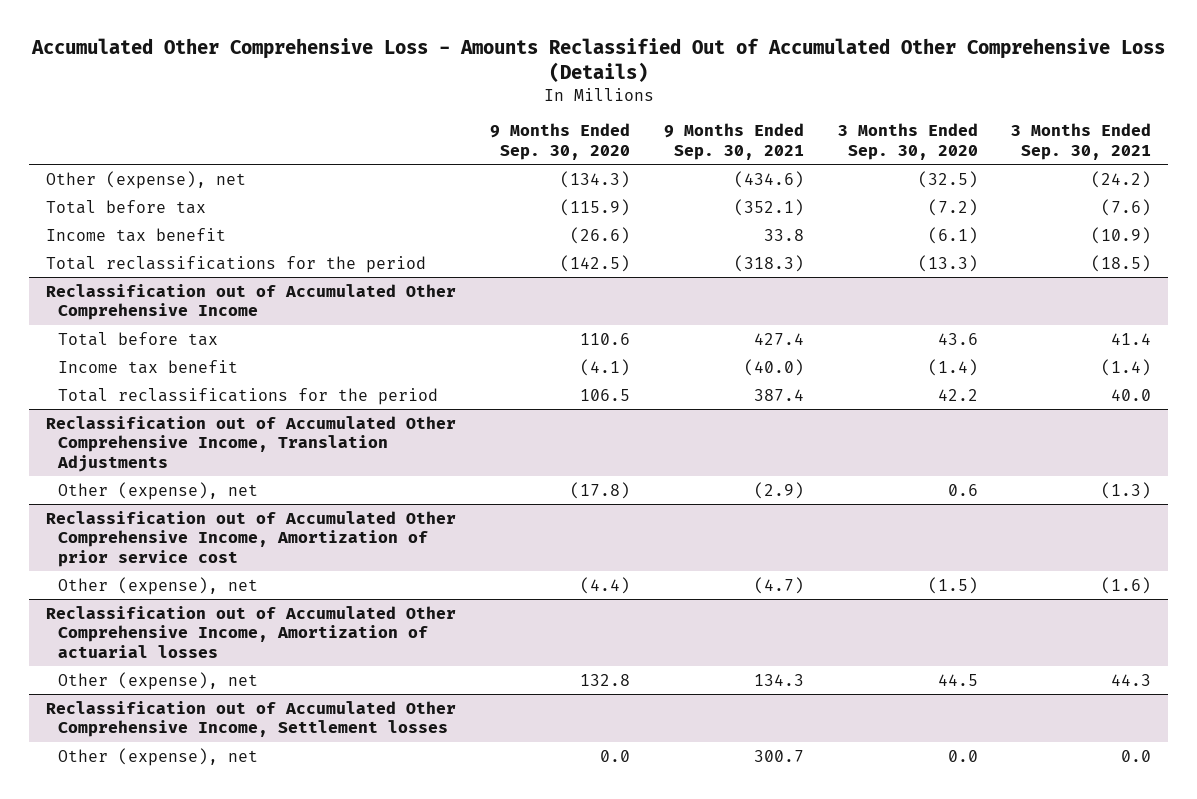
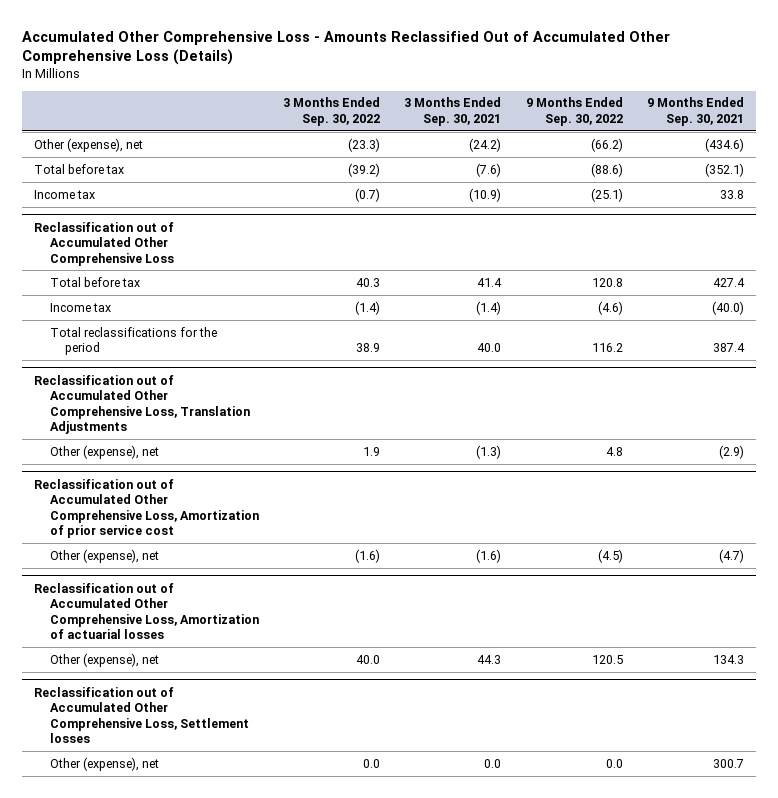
- | 9 Months Ended Sep. 30, 2020 | 9 Months Ended Sep. 30, 2021 | 3 Months Ended Sep. 30, 2020 | 3 Months Ended Sep. 30, 2021
+ | 3 Months Ended Sep. 30, 2022 | 3 Months Ended Sep. 30, 2021 | 9 Months Ended Sep. 30, 2022 | 9 Months Ended Sep. 30, 2021
- Income tax benefit | (26.6) | 33.8 | (6.1) | (10.9)
- Total reclassifications for the period | (142.5) | (318.3) | (13.3) | (18.5)
- Reclassification out of Accumulated Other Comprehensive Income
+ Income tax | (0.7) | (10.9) | (25.1) | 33.8
+ Reclassification out of Accumulated Other Comprehensive Loss
- Income tax benefit | (4.1) | (40.0) | (1.4) | (1.4)
+ Income tax | (1.4) | (1.4) | (4.6) | (40.0)
- Reclassification out of Accumulated Other Comprehensive Income, Translation Adjustments
+ Reclassification out of Accumulated Other Comprehensive Loss, Translation Adjustments
- Reclassification out of Accumulated Other Comprehensive Income, Amortization of prior service cost
+ Reclassification out of Accumulated Other Comprehensive Loss, Amortization of prior service cost
- Reclassification out of Accumulated Other Comprehensive Income, Amortization of actuarial losses
+ Reclassification out of Accumulated Other Comprehensive Loss, Amortization of actuarial losses
- Reclassification out of Accumulated Other Comprehensive Income, Settlement losses
+ Reclassification out of Accumulated Other Comprehensive Loss, Settlement losses

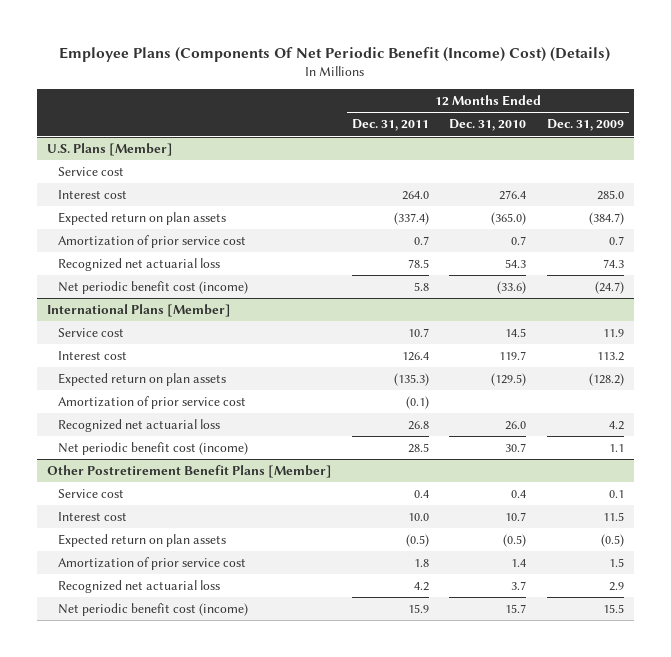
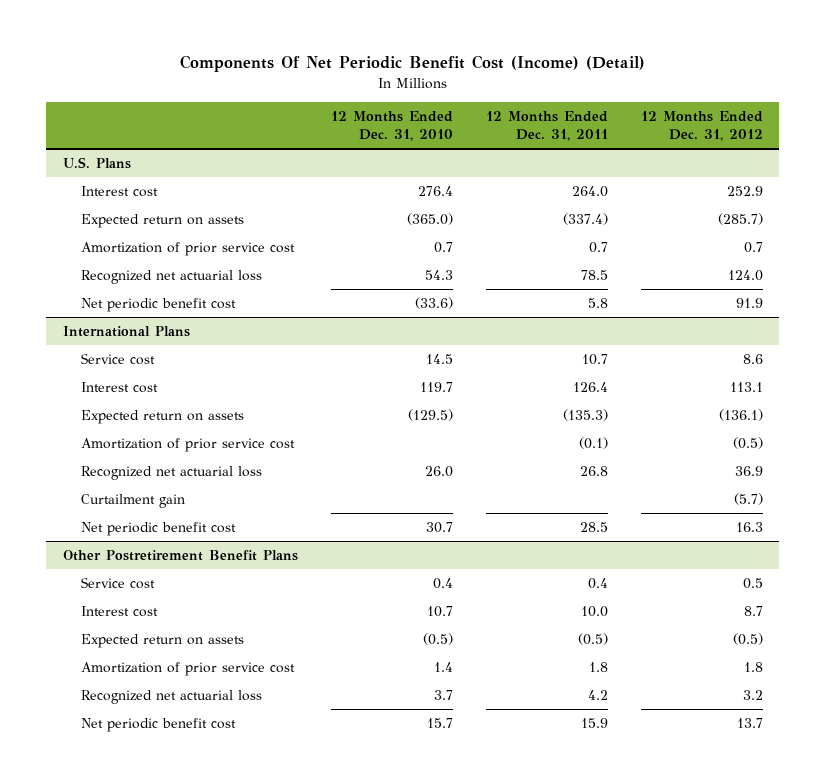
- Employee Plans (Components Of Net Periodic Benefit (Income) Cost) (Details)
+ Components Of Net Periodic Benefit Cost (Income) (Detail)
- | 12 Months Ended Dec. 31, 2011 | 12 Months Ended Dec. 31, 2010 | 12 Months Ended Dec. 31, 2009
+ | 12 Months Ended Dec. 31, 2010 | 12 Months Ended Dec. 31, 2011 | 12 Months Ended Dec. 31, 2012
- U.S. Plans [Member]
- Service cost
+ U.S. Plans
- Expected return on plan assets | (337.4) | (365.0) | (384.7)
+ Expected return on assets | (365.0) | (337.4) | (285.7)
- Net periodic benefit cost (income) | 5.8 | (33.6) | (24.7)
- International Plans [Member]
+ Net periodic benefit cost | (33.6) | 5.8 | 91.9
+ International Plans
- Expected return on plan assets | (135.3) | (129.5) | (128.2)
+ Expected return on assets | (129.5) | (135.3) | (136.1)
- Net periodic benefit cost (income) | 28.5 | 30.7 | 1.1
- Other Postretirement Benefit Plans [Member]
+ Curtailment gain | | | (5.7)
+ Net periodic benefit cost | 30.7 | 28.5 | 16.3
+ Other Postretirement Benefit Plans
- Expected return on plan assets | (0.5) | (0.5) | (0.5)
+ Expected return on assets | (0.5) | (0.5) | (0.5)
- Net periodic benefit cost (income) | 15.9 | 15.7 | 15.5
+ Net periodic benefit cost | 15.7 | 15.9 | 13.7

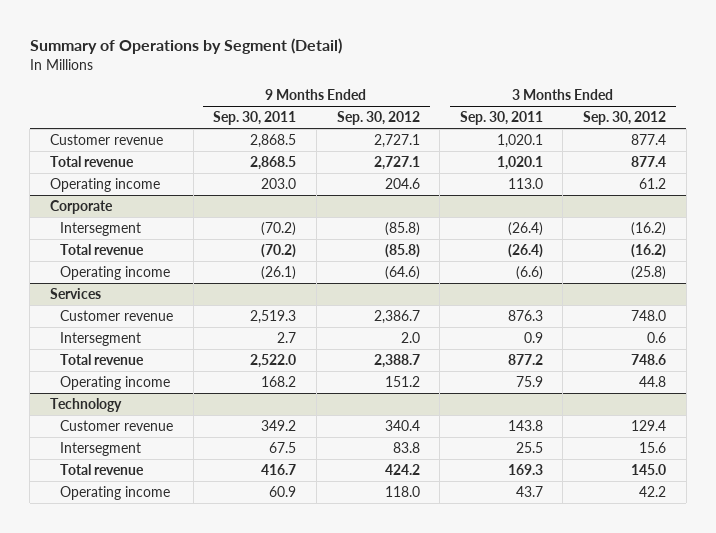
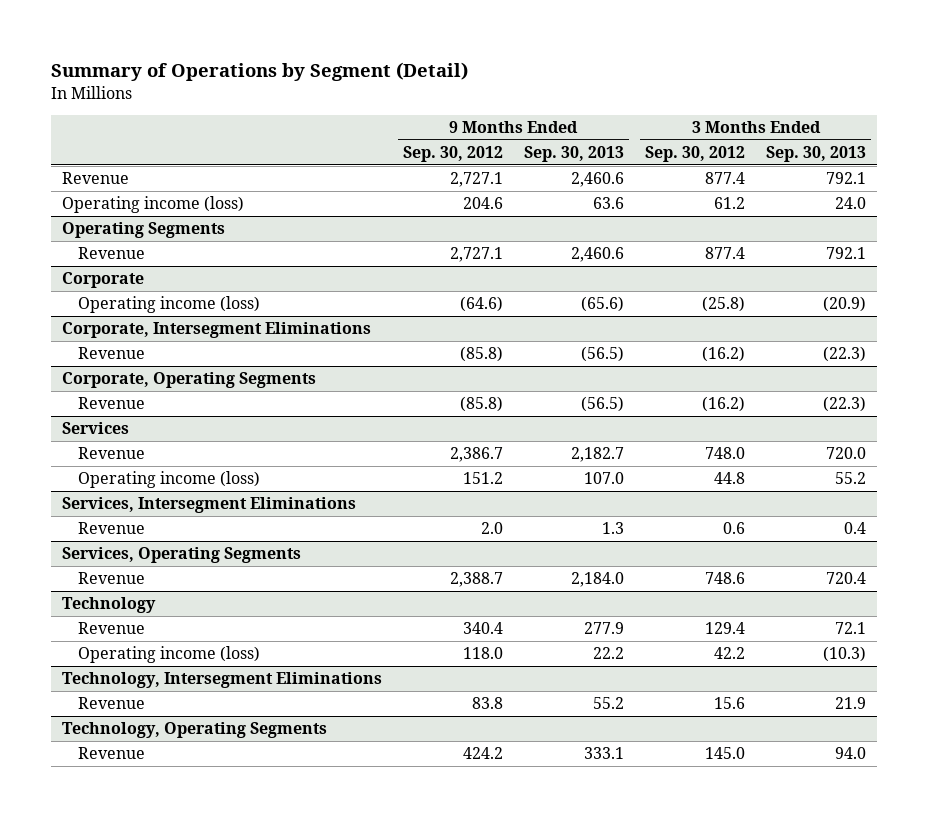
- | 9 Months Ended Sep. 30, 2011 | 9 Months Ended Sep. 30, 2012 | 3 Months Ended Sep. 30, 2011 | 3 Months Ended Sep. 30, 2012
+ | 9 Months Ended Sep. 30, 2012 | 9 Months Ended Sep. 30, 2013 | 3 Months Ended Sep. 30, 2012 | 3 Months Ended Sep. 30, 2013
- Customer revenue | 2,868.5 | 2,727.1 | 1,020.1 | 877.4
- Total revenue | 2,868.5 | 2,727.1 | 1,020.1 | 877.4
- Operating income | 203.0 | 204.6 | 113.0 | 61.2
+ Revenue | 2,727.1 | 2,460.6 | 877.4 | 792.1
+ Operating income (loss) | 204.6 | 63.6 | 61.2 | 24.0
+ Operating Segments
+ Revenue | 2,727.1 | 2,460.6 | 877.4 | 792.1
@ Corporate
- Intersegment | (70.2) | (85.8) | (26.4) | (16.2)
- Total revenue | (70.2) | (85.8) | (26.4) | (16.2)
- Operating income | (26.1) | (64.6) | (6.6) | (25.8)
+ Operating income (loss) | (64.6) | (65.6) | (25.8) | (20.9)
+ Corporate, Intersegment Eliminations
+ Revenue | (85.8) | (56.5) | (16.2) | (22.3)
+ Corporate, Operating Segments
+ Revenue | (85.8) | (56.5) | (16.2) | (22.3)
@ Services
- Customer revenue | 2,519.3 | 2,386.7 | 876.3 | 748.0
- Intersegment | 2.7 | 2.0 | 0.9 | 0.6
- Total revenue | 2,522.0 | 2,388.7 | 877.2 | 748.6
- Operating income | 168.2 | 151.2 | 75.9 | 44.8
+ Revenue | 2,386.7 | 2,182.7 | 748.0 | 720.0
+ Operating income (loss) | 151.2 | 107.0 | 44.8 | 55.2
+ Services, Intersegment Eliminations
+ Revenue | 2.0 | 1.3 | 0.6 | 0.4
+ Services, Operating Segments
+ Revenue | 2,388.7 | 2,184.0 | 748.6 | 720.4
@ Technology
- Customer revenue | 349.2 | 340.4 | 143.8 | 129.4
- Intersegment | 67.5 | 83.8 | 25.5 | 15.6
- Total revenue | 416.7 | 424.2 | 169.3 | 145.0
- Operating income | 60.9 | 118.0 | 43.7 | 42.2
+ Revenue | 340.4 | 277.9 | 129.4 | 72.1
+ Operating income (loss) | 118.0 | 22.2 | 42.2 | (10.3)
+ Technology, Intersegment Eliminations
+ Revenue | 83.8 | 55.2 | 15.6 | 21.9
+ Technology, Operating Segments
+ Revenue | 424.2 | 333.1 | 145.0 | 94.0

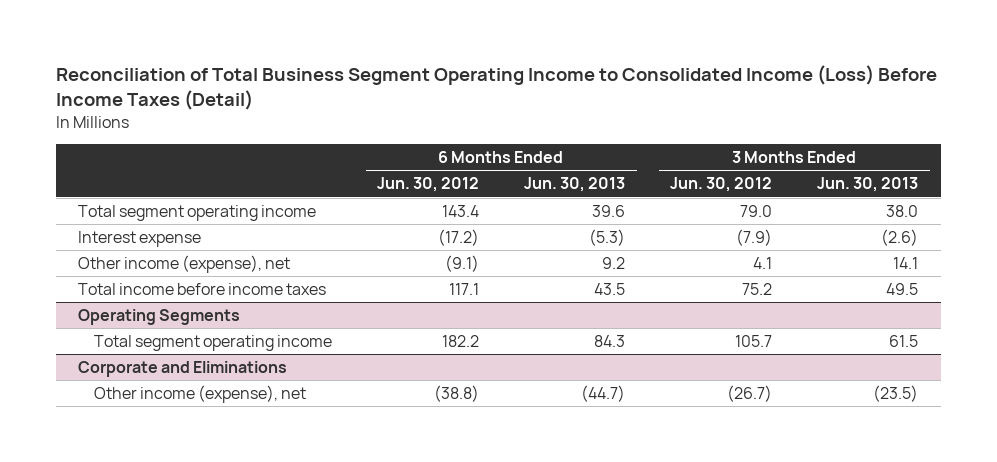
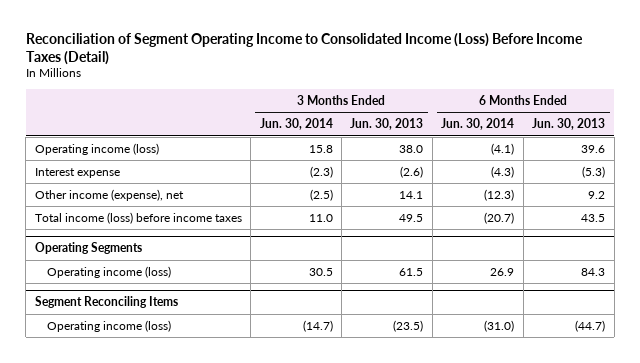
- Reconciliation of Total Business Segment Operating Income to Consolidated Income (Loss) Before Income Taxes (Detail)
+ Reconciliation of Segment Operating Income to Consolidated Income (Loss) Before Income Taxes (Detail)
- | 6 Months Ended Jun. 30, 2012 | 6 Months Ended Jun. 30, 2013 | 3 Months Ended Jun. 30, 2012 | 3 Months Ended Jun. 30, 2013
+ | 3 Months Ended Jun. 30, 2014 | 3 Months Ended Jun. 30, 2013 | 6 Months Ended Jun. 30, 2014 | 6 Months Ended Jun. 30, 2013
- Total segment operating income | 143.4 | 39.6 | 79.0 | 38.0
+ Operating income (loss) | 15.8 | 38.0 | (4.1) | 39.6
- Total income before income taxes | 117.1 | 43.5 | 75.2 | 49.5
+ Total income (loss) before income taxes | 11.0 | 49.5 | (20.7) | 43.5
@ Operating Segments
- Total segment operating income | 182.2 | 84.3 | 105.7 | 61.5
- Corporate and Eliminations
- Other income (expense), net | (38.8) | (44.7) | (26.7) | (23.5)
@ Operating Segments
+ Operating income (loss) | 30.5 | 61.5 | 26.9 | 84.3
+ Segment Reconciling Items
+ Operating income (loss) | (14.7) | (23.5) | (31.0) | (44.7)

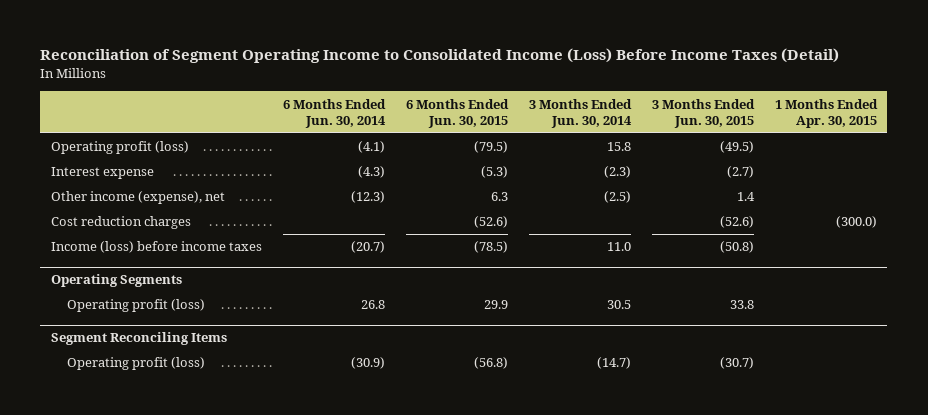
- | 3 Months Ended Jun. 30, 2014 | 3 Months Ended Jun. 30, 2013 | 6 Months Ended Jun. 30, 2014 | 6 Months Ended Jun. 30, 2013
+ | 6 Months Ended Jun. 30, 2014 | 6 Months Ended Jun. 30, 2015 | 3 Months Ended Jun. 30, 2014 | 3 Months Ended Jun. 30, 2015 | 1 Months Ended Apr. 30, 2015
- Operating income (loss) | 15.8 | 38.0 | (4.1) | 39.6
+ Operating profit (loss) | (4.1) | (79.5) | 15.8 | (49.5) |
- Total income (loss) before income taxes | 11.0 | 49.5 | (20.7) | 43.5
+ Cost reduction charges | | (52.6) | | (52.6) | (300.0)
+ Income (loss) before income taxes | (20.7) | (78.5) | 11.0 | (50.8) |
@ Operating Segments
- Operating income (loss) | 30.5 | 61.5 | 26.9 | 84.3
+ Operating profit (loss) | 26.8 | 29.9 | 30.5 | 33.8 |
@ Segment Reconciling Items
- Operating income (loss) | (14.7) | (23.5) | (31.0) | (44.7)
+ Operating profit (loss) | (30.9) | (56.8) | (14.7) | (30.7) |

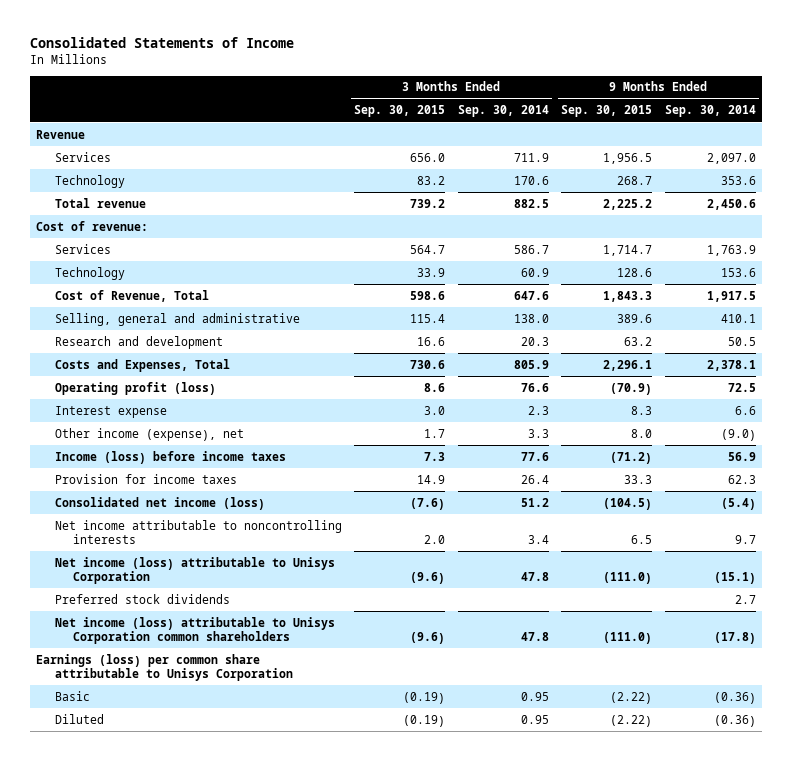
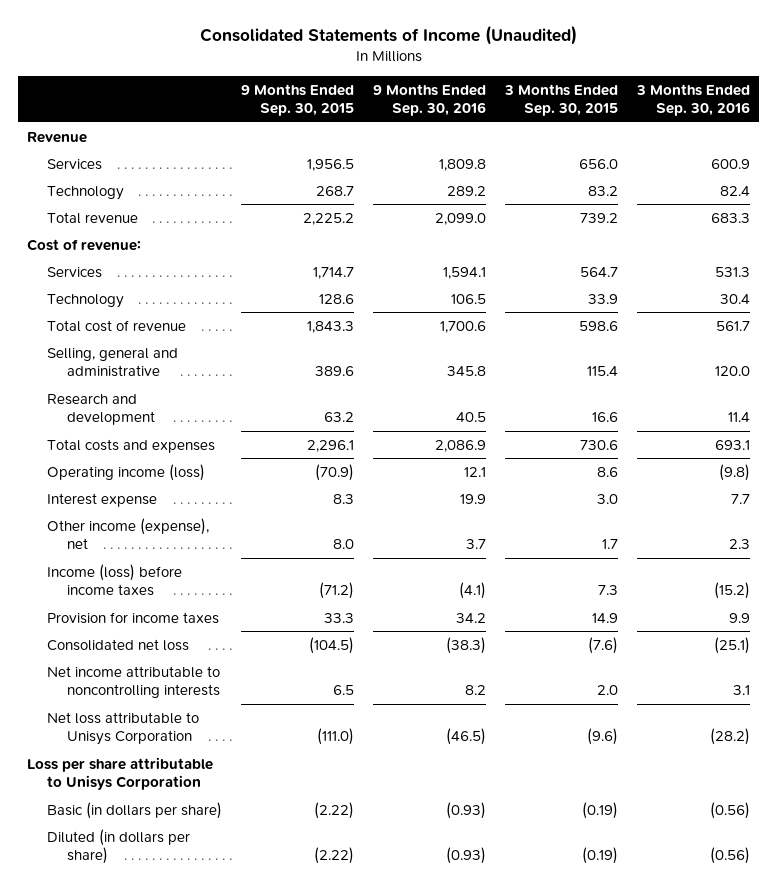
- Consolidated Statements of Income
+ Consolidated Statements of Income (Unaudited)
- | 3 Months Ended Sep. 30, 2015 | 3 Months Ended Sep. 30, 2014 | 9 Months Ended Sep. 30, 2015 | 9 Months Ended Sep. 30, 2014
+ | 9 Months Ended Sep. 30, 2015 | 9 Months Ended Sep. 30, 2016 | 3 Months Ended Sep. 30, 2015 | 3 Months Ended Sep. 30, 2016
- Cost of Revenue, Total | 598.6 | 647.6 | 1,843.3 | 1,917.5
+ Total cost of revenue | 1,843.3 | 1,700.6 | 598.6 | 561.7
- Costs and Expenses, Total | 730.6 | 805.9 | 2,296.1 | 2,378.1
- Operating profit (loss) | 8.6 | 76.6 | (70.9) | 72.5
+ Total costs and expenses | 2,296.1 | 2,086.9 | 730.6 | 693.1
+ Operating income (loss) | (70.9) | 12.1 | 8.6 | (9.8)
- Consolidated net income (loss) | (7.6) | 51.2 | (104.5) | (5.4)
+ Consolidated net loss | (104.5) | (38.3) | (7.6) | (25.1)
- Net income (loss) attributable to Unisys Corporation | (9.6) | 47.8 | (111.0) | (15.1)
- Preferred stock dividends | | | | 2.7
- Net income (loss) attributable to Unisys Corporation common shareholders | (9.6) | 47.8 | (111.0) | (17.8)
- Earnings (loss) per common share attributable to Unisys Corporation
- Basic | (0.19) | 0.95 | (2.22) | (0.36)
- Diluted | (0.19) | 0.95 | (2.22) | (0.36)
+ Net loss attributable to Unisys Corporation | (111.0) | (46.5) | (9.6) | (28.2)
+ Loss per share attributable to Unisys Corporation
+ Basic (in dollars per share) | (2.22) | (0.93) | (0.19) | (0.56)
+ Diluted (in dollars per share) | (2.22) | (0.93) | (0.19) | (0.56)

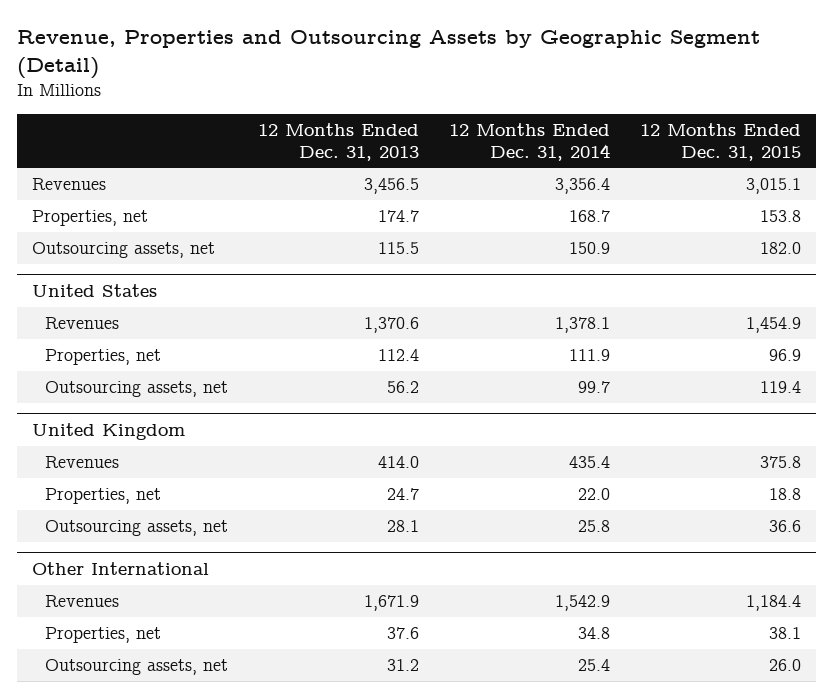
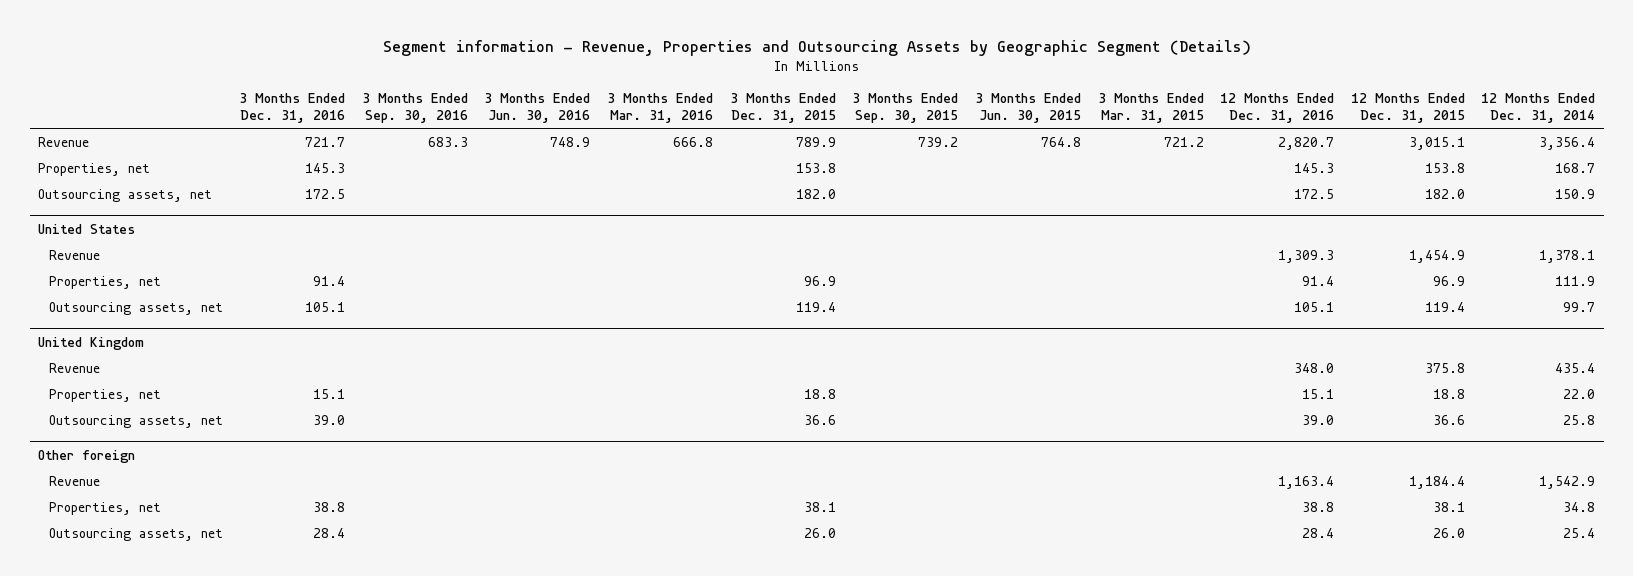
- Revenue, Properties and Outsourcing Assets by Geographic Segment (Detail)
+ Segment information - Revenue, Properties and Outsourcing Assets by Geographic Segment (Details)
- | 12 Months Ended Dec. 31, 2013 | 12 Months Ended Dec. 31, 2014 | 12 Months Ended Dec. 31, 2015
+ | 3 Months Ended Dec. 31, 2016 | 3 Months Ended Sep. 30, 2016 | 3 Months Ended Jun. 30, 2016 | 3 Months Ended Mar. 31, 2016 | 3 Months Ended Dec. 31, 2015 | 3 Months Ended Sep. 30, 2015 | 3 Months Ended Jun. 30, 2015 | 3 Months Ended Mar. 31, 2015 | 12 Months Ended Dec. 31, 2016 | 12 Months Ended Dec. 31, 2015 | 12 Months Ended Dec. 31, 2014
- Revenues | 3,456.5 | 3,356.4 | 3,015.1
+ Revenue | 721.7 | 683.3 | 748.9 | 666.8 | 789.9 | 739.2 | 764.8 | 721.2 | 2,820.7 | 3,015.1 | 3,356.4
@ United States
- Revenues | 1,370.6 | 1,378.1 | 1,454.9
+ Revenue | | | | | | | | | 1,309.3 | 1,454.9 | 1,378.1
@ United Kingdom
- Revenues | 414.0 | 435.4 | 375.8
+ Revenue | | | | | | | | | 348.0 | 375.8 | 435.4
- Other International
- Revenues | 1,671.9 | 1,542.9 | 1,184.4
+ Other foreign
+ Revenue | | | | | | | | | 1,163.4 | 1,184.4 | 1,542.9

